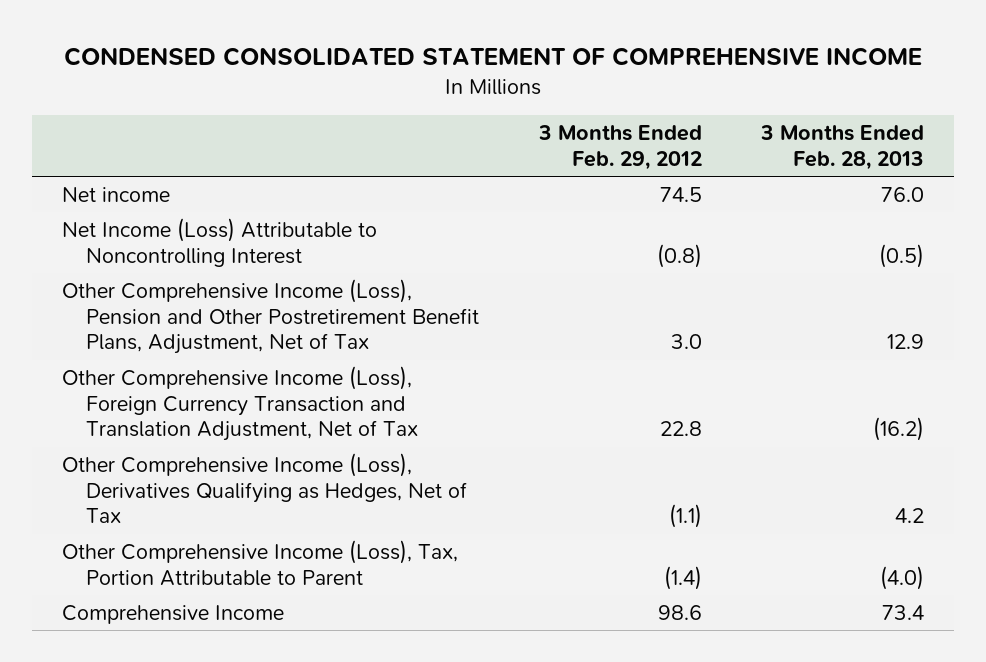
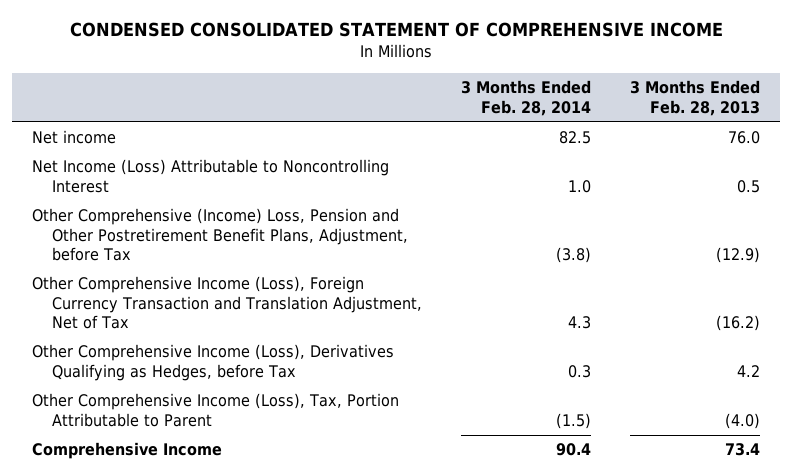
- | 3 Months Ended Feb. 29, 2012 | 3 Months Ended Feb. 28, 2013
+ | 3 Months Ended Feb. 28, 2014 | 3 Months Ended Feb. 28, 2013
- Net Income (Loss) Attributable to Noncontrolling Interest | (0.8) | (0.5)
- Other Comprehensive Income (Loss), Pension and Other Postretirement Benefit Plans, Adjustment, Net of Tax | 3.0 | 12.9
+ Net Income (Loss) Attributable to Noncontrolling Interest | 1.0 | 0.5
+ Other Comprehensive (Income) Loss, Pension and Other Postretirement Benefit Plans, Adjustment, before Tax | (3.8) | (12.9)
- Other Comprehensive Income (Loss), Derivatives Qualifying as Hedges, Net of Tax | (1.1) | 4.2
+ Other Comprehensive Income (Loss), Derivatives Qualifying as Hedges, before Tax | 0.3 | 4.2

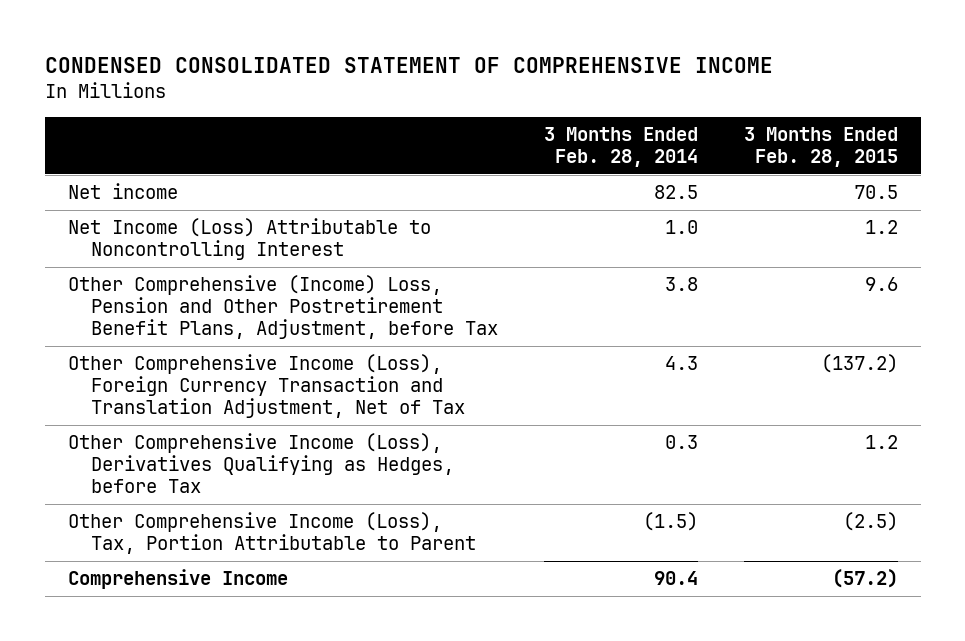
- | 3 Months Ended Feb. 28, 2014 | 3 Months Ended Feb. 28, 2013
+ | 3 Months Ended Feb. 28, 2014 | 3 Months Ended Feb. 28, 2015
- Other Comprehensive (Income) Loss, Pension and Other Postretirement Benefit Plans, Adjustment, before Tax | (3.8) | (12.9)
+ Other Comprehensive (Income) Loss, Pension and Other Postretirement Benefit Plans, Adjustment, before Tax | 3.8 | 9.6

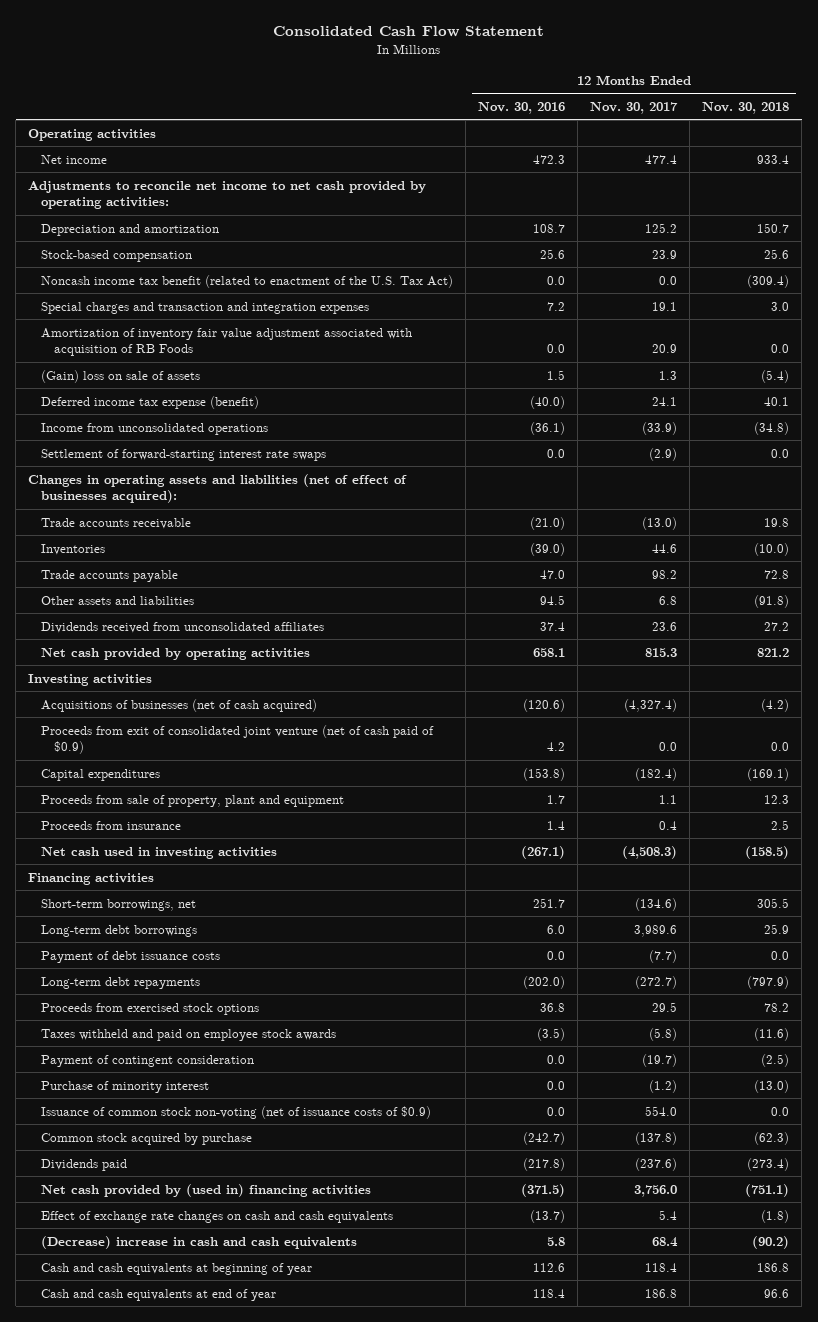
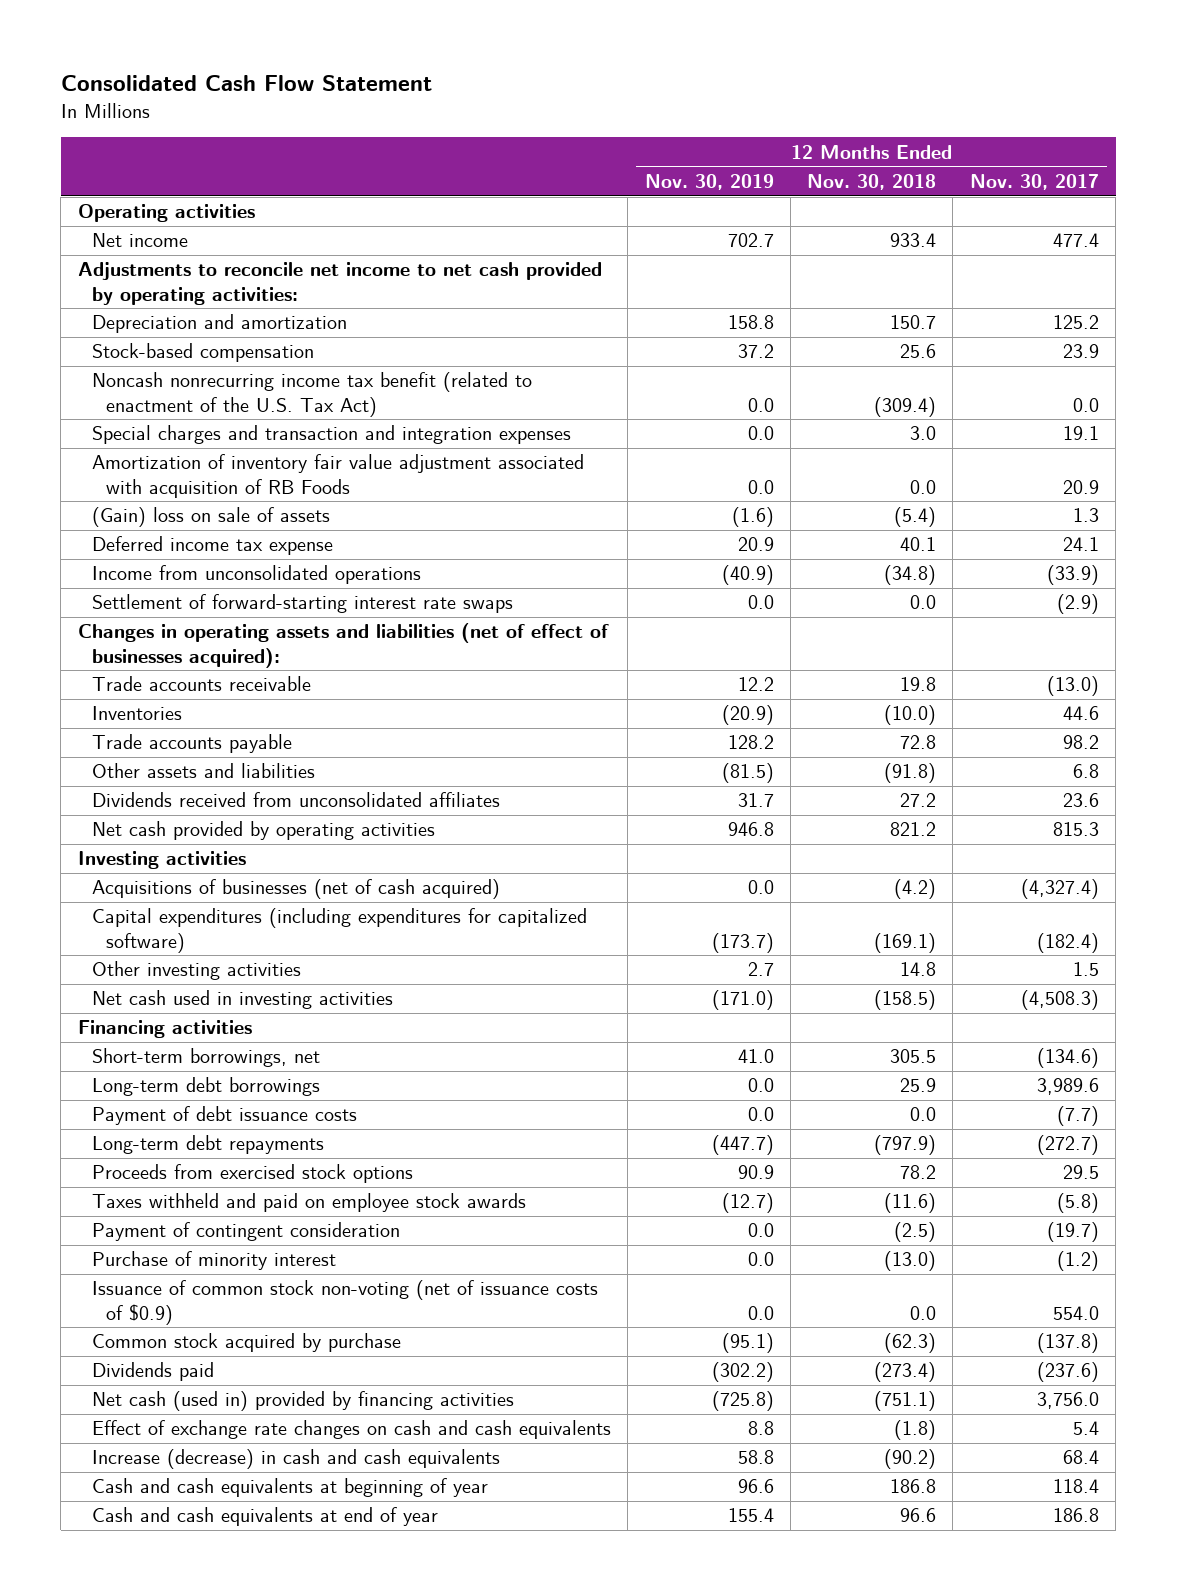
- | 12 Months Ended Nov. 30, 2016 | 12 Months Ended Nov. 30, 2017 | 12 Months Ended Nov. 30, 2018
+ | 12 Months Ended Nov. 30, 2019 | 12 Months Ended Nov. 30, 2018 | 12 Months Ended Nov. 30, 2017
- Noncash income tax benefit (related to enactment of the U.S. Tax Act) | 0.0 | 0.0 | (309.4)
+ Noncash nonrecurring income tax benefit (related to enactment of the U.S. Tax Act) | 0.0 | (309.4) | 0.0
- Deferred income tax expense (benefit) | (40.0) | 24.1 | 40.1
+ Deferred income tax expense | 20.9 | 40.1 | 24.1
- Proceeds from exit of consolidated joint venture (net of cash paid of $0.9) | 4.2 | 0.0 | 0.0
- Capital expenditures | (153.8) | (182.4) | (169.1)
- Proceeds from sale of property, plant and equipment | 1.7 | 1.1 | 12.3
- Proceeds from insurance | 1.4 | 0.4 | 2.5
+ Capital expenditures (including expenditures for capitalized software) | (173.7) | (169.1) | (182.4)
+ Other investing activities | 2.7 | 14.8 | 1.5
- Net cash provided by (used in) financing activities | (371.5) | 3,756.0 | (751.1)
+ Net cash (used in) provided by financing activities | (725.8) | (751.1) | 3,756.0
- (Decrease) increase in cash and cash equivalents | 5.8 | 68.4 | (90.2)
+ Increase (decrease) in cash and cash equivalents | 58.8 | (90.2) | 68.4

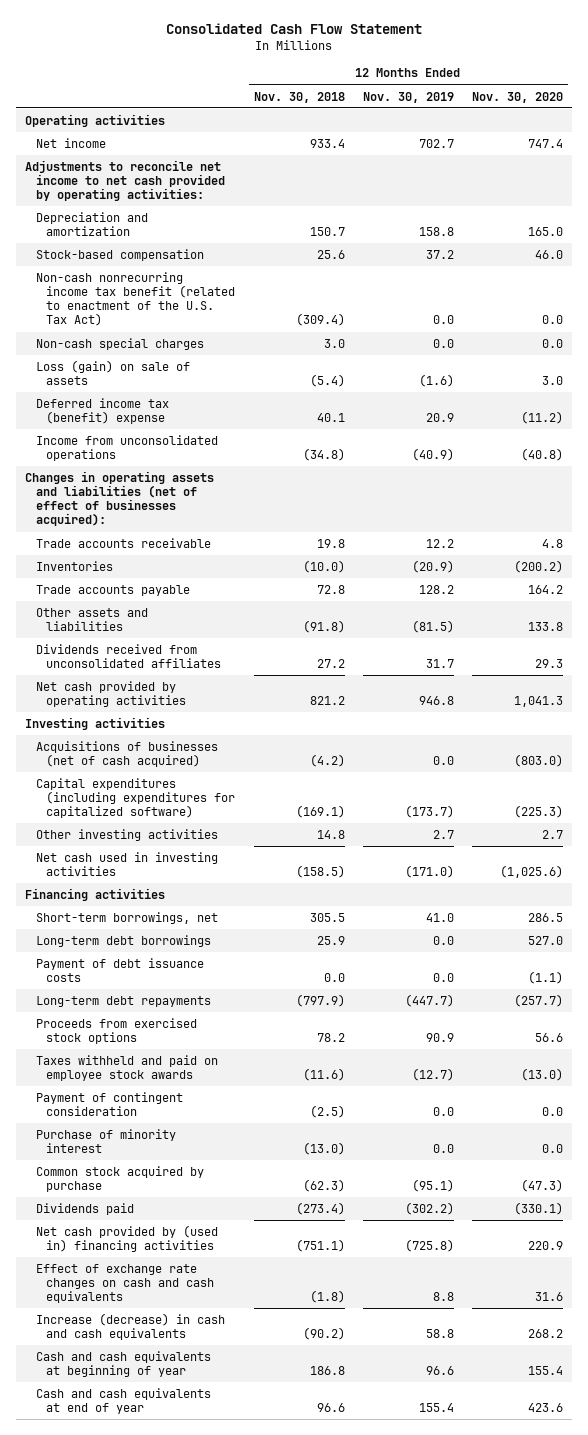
- | 12 Months Ended Nov. 30, 2019 | 12 Months Ended Nov. 30, 2018 | 12 Months Ended Nov. 30, 2017
+ | 12 Months Ended Nov. 30, 2018 | 12 Months Ended Nov. 30, 2019 | 12 Months Ended Nov. 30, 2020
- Noncash nonrecurring income tax benefit (related to enactment of the U.S. Tax Act) | 0.0 | (309.4) | 0.0
- Special charges and transaction and integration expenses | 0.0 | 3.0 | 19.1
- Amortization of inventory fair value adjustment associated with acquisition of RB Foods | 0.0 | 0.0 | 20.9
- (Gain) loss on sale of assets | (1.6) | (5.4) | 1.3
- Deferred income tax expense | 20.9 | 40.1 | 24.1
+ Non-cash nonrecurring income tax benefit (related to enactment of the U.S. Tax Act) | (309.4) | 0.0 | 0.0
+ Non-cash special charges | 3.0 | 0.0 | 0.0
+ Loss (gain) on sale of assets | (5.4) | (1.6) | 3.0
+ Deferred income tax (benefit) expense | 40.1 | 20.9 | (11.2)
- Settlement of forward-starting interest rate swaps | 0.0 | 0.0 | (2.9)
- Issuance of common stock non-voting (net of issuance costs of $0.9) | 0.0 | 0.0 | 554.0
- Net cash (used in) provided by financing activities | (725.8) | (751.1) | 3,756.0
+ Net cash provided by (used in) financing activities | (751.1) | (725.8) | 220.9

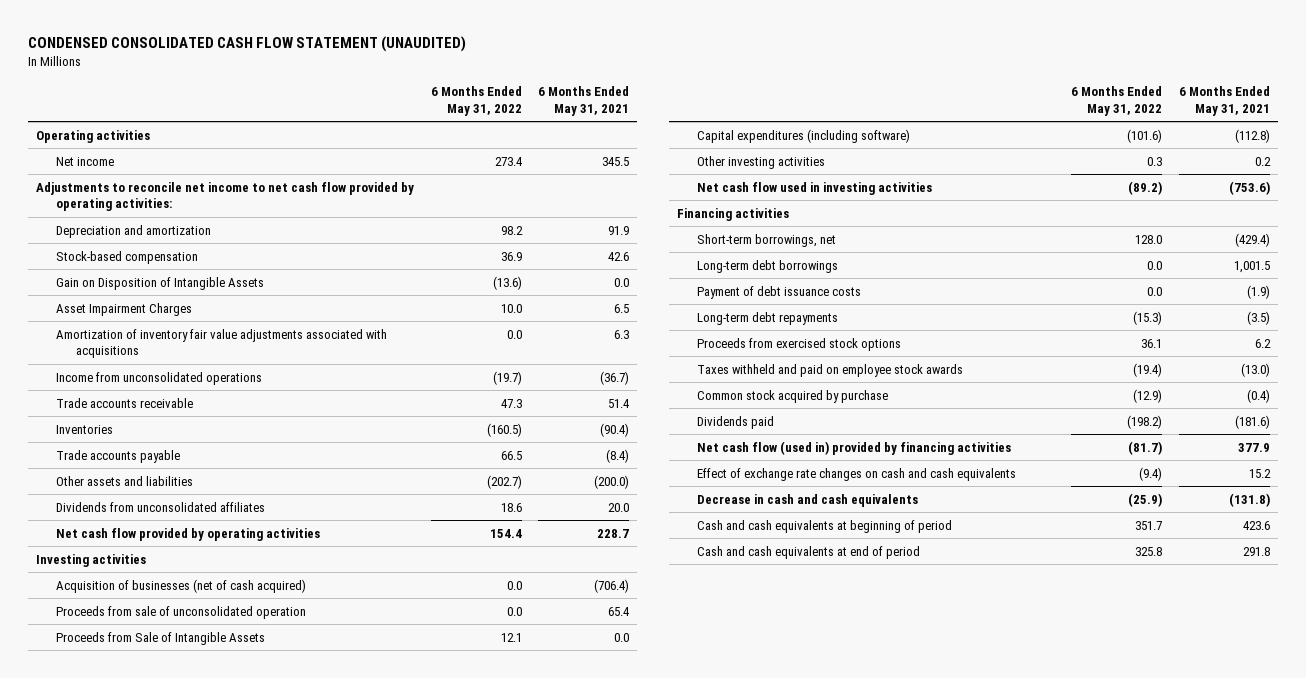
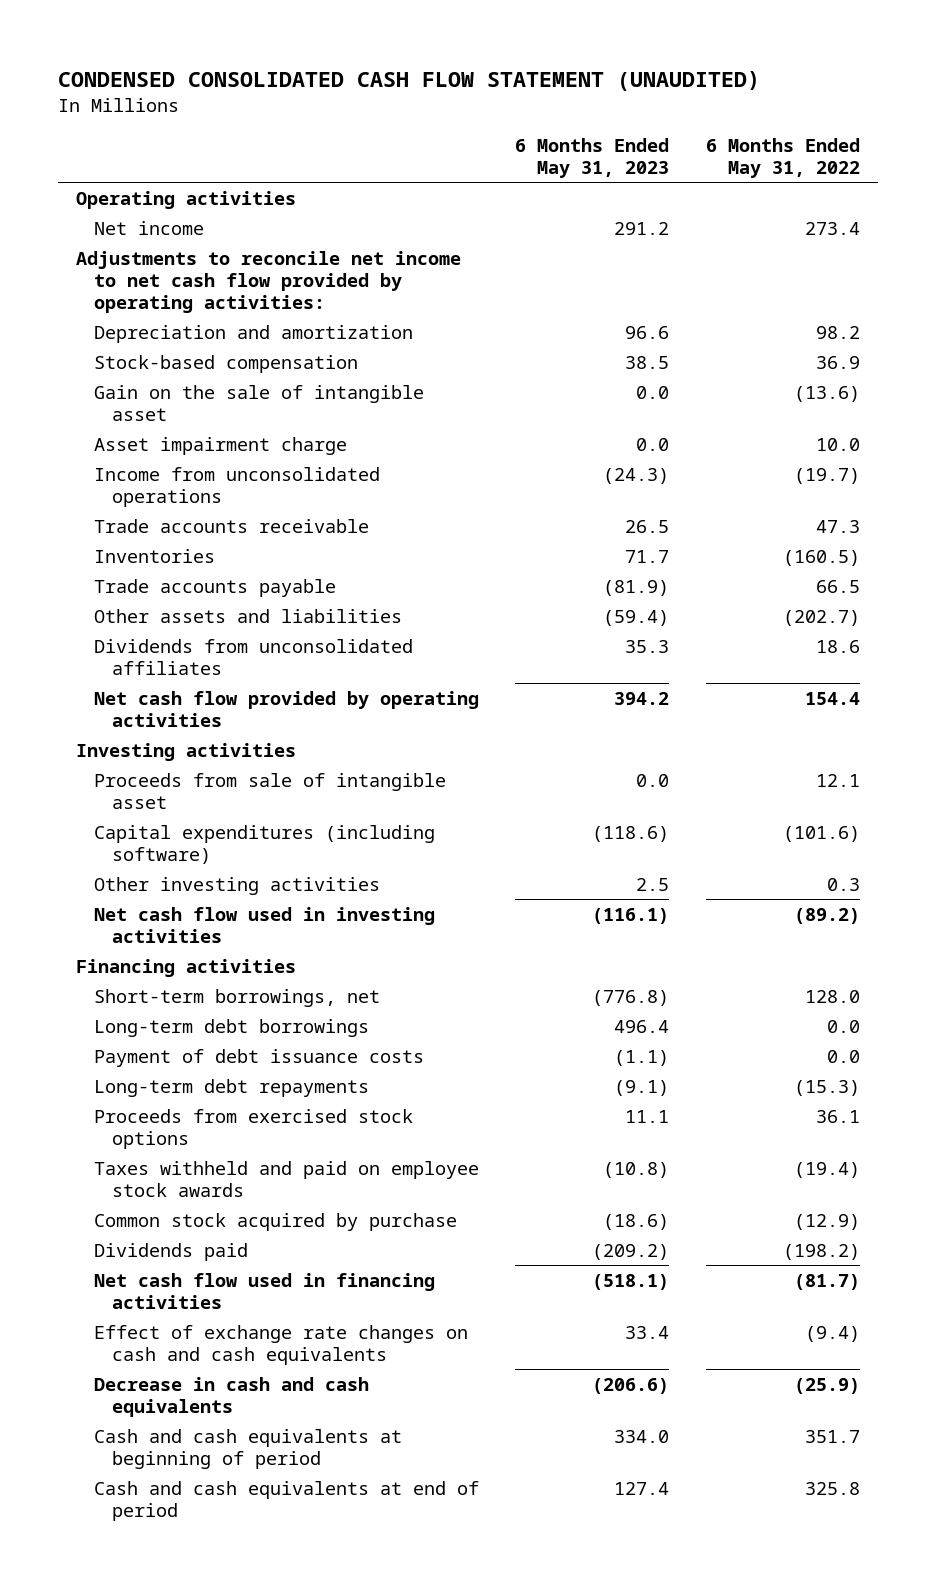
- | 6 Months Ended May 31, 2022 | 6 Months Ended May 31, 2021
+ | 6 Months Ended May 31, 2023 | 6 Months Ended May 31, 2022
- Gain on Disposition of Intangible Assets | (13.6) | 0.0
- Asset Impairment Charges | 10.0 | 6.5
- Amortization of inventory fair value adjustments associated with acquisitions | 0.0 | 6.3
+ Gain on the sale of intangible asset | 0.0 | (13.6)
+ Asset impairment charge | 0.0 | 10.0
- Acquisition of businesses (net of cash acquired) | 0.0 | (706.4)
- Proceeds from sale of unconsolidated operation | 0.0 | 65.4
- Proceeds from Sale of Intangible Assets | 12.1 | 0.0
+ Proceeds from sale of intangible asset | 0.0 | 12.1
- Net cash flow (used in) provided by financing activities | (81.7) | 377.9
+ Net cash flow used in financing activities | (518.1) | (81.7)

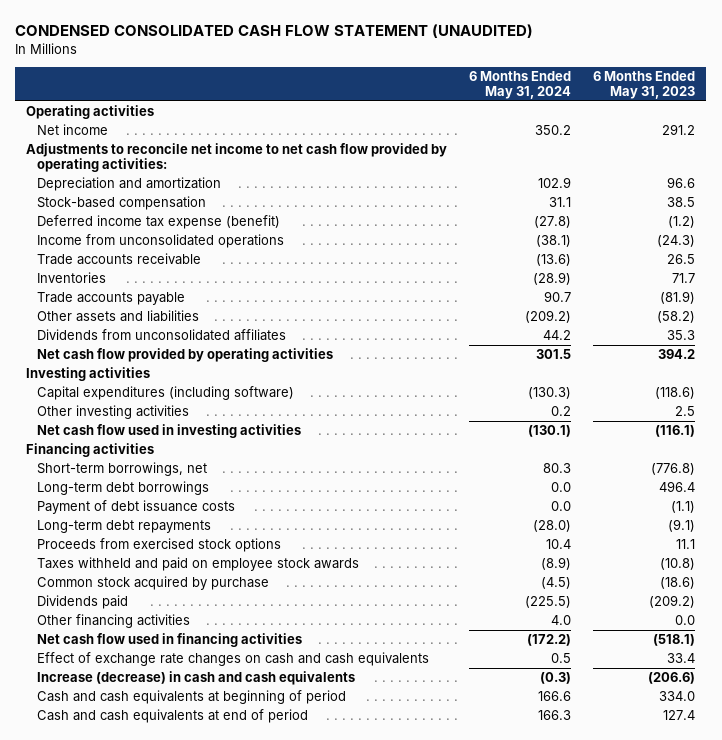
- | 6 Months Ended May 31, 2023 | 6 Months Ended May 31, 2022
+ | 6 Months Ended May 31, 2024 | 6 Months Ended May 31, 2023
- Gain on the sale of intangible asset | 0.0 | (13.6)
- Asset impairment charge | 0.0 | 10.0
+ Deferred income tax expense (benefit) | (27.8) | (1.2)
- Other assets and liabilities | (59.4) | (202.7)
+ Other assets and liabilities | (209.2) | (58.2)
- Proceeds from sale of intangible asset | 0.0 | 12.1
+ Other financing activities | 4.0 | 0.0
- Decrease in cash and cash equivalents | (206.6) | (25.9)
+ Increase (decrease) in cash and cash equivalents | (0.3) | (206.6)

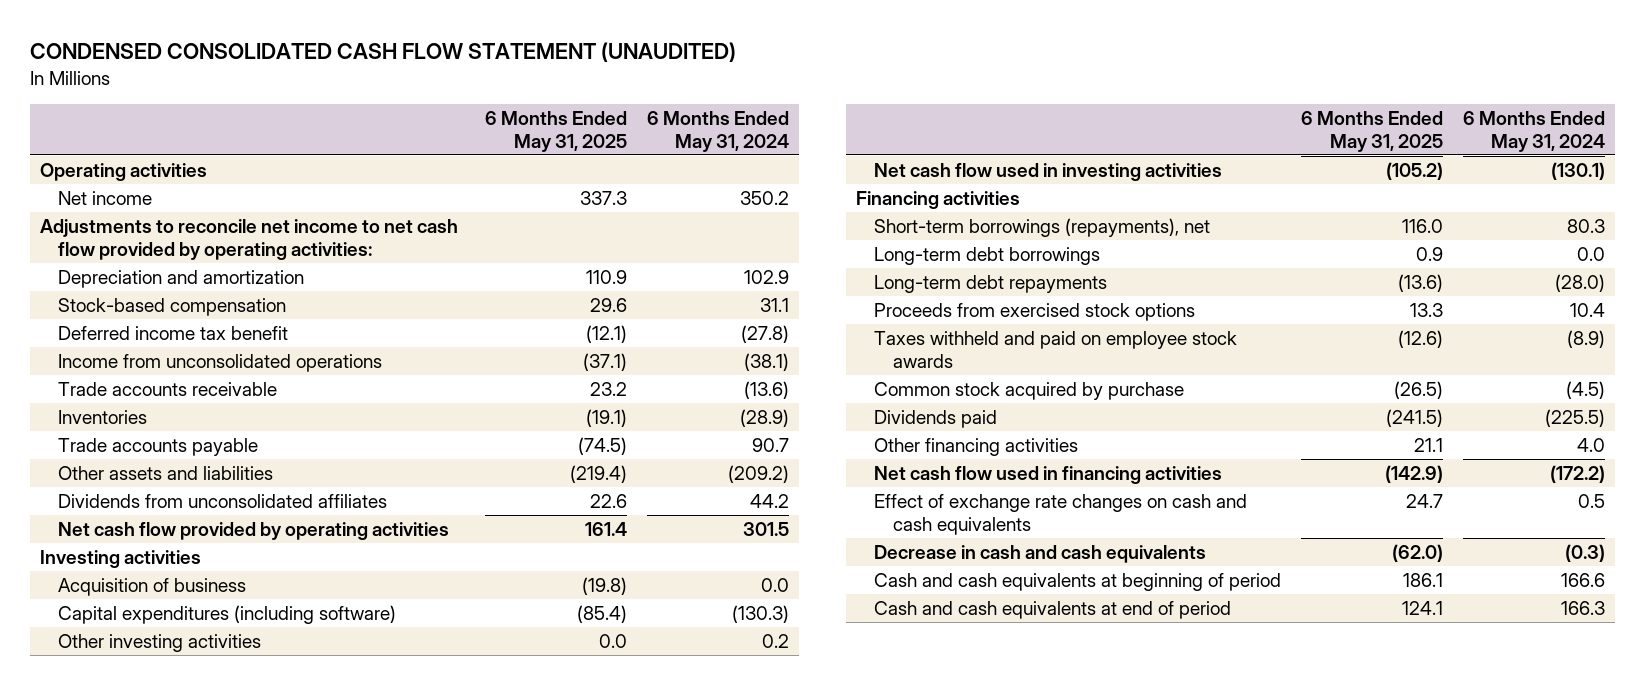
- | 6 Months Ended May 31, 2024 | 6 Months Ended May 31, 2023
+ | 6 Months Ended May 31, 2025 | 6 Months Ended May 31, 2024
- Deferred income tax expense (benefit) | (27.8) | (1.2)
+ Deferred income tax benefit | (12.1) | (27.8)
+ Acquisition of business | (19.8) | 0.0
- Short-term borrowings, net | 80.3 | (776.8)
+ Short-term borrowings (repayments), net | 116.0 | 80.3
- Payment of debt issuance costs | 0.0 | (1.1)
- Increase (decrease) in cash and cash equivalents | (0.3) | (206.6)
+ Decrease in cash and cash equivalents | (62.0) | (0.3)

